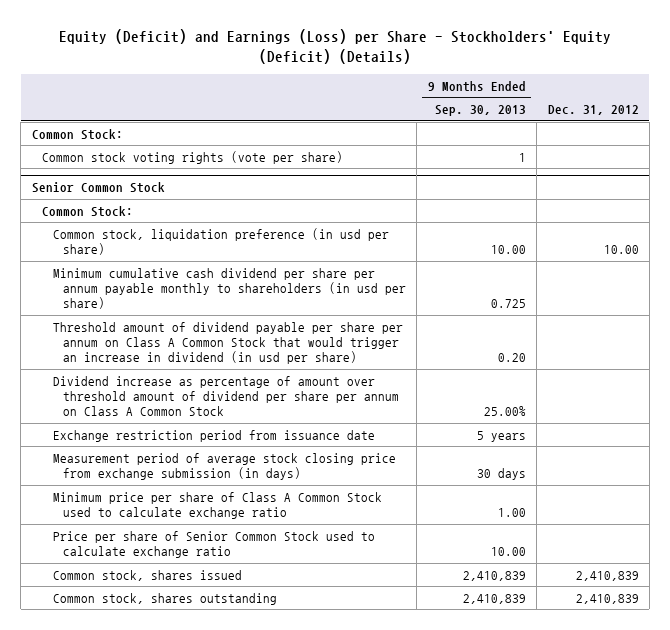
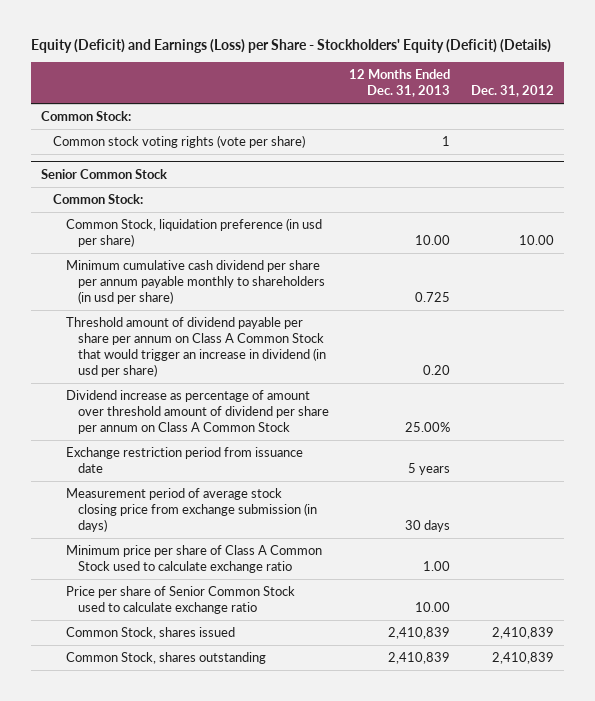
- | 9 Months Ended Sep. 30, 2013 | Dec. 31, 2012
+ | 12 Months Ended Dec. 31, 2013 | Dec. 31, 2012
@ Senior Common Stock
- Common stock, liquidation preference (in usd per share) | 10.00 | 10.00
+ Common Stock, liquidation preference (in usd per share) | 10.00 | 10.00
- Common stock, shares issued | 2,410,839 | 2,410,839
- Common stock, shares outstanding | 2,410,839 | 2,410,839
+ Common Stock, shares issued | 2,410,839 | 2,410,839
+ Common Stock, shares outstanding | 2,410,839 | 2,410,839

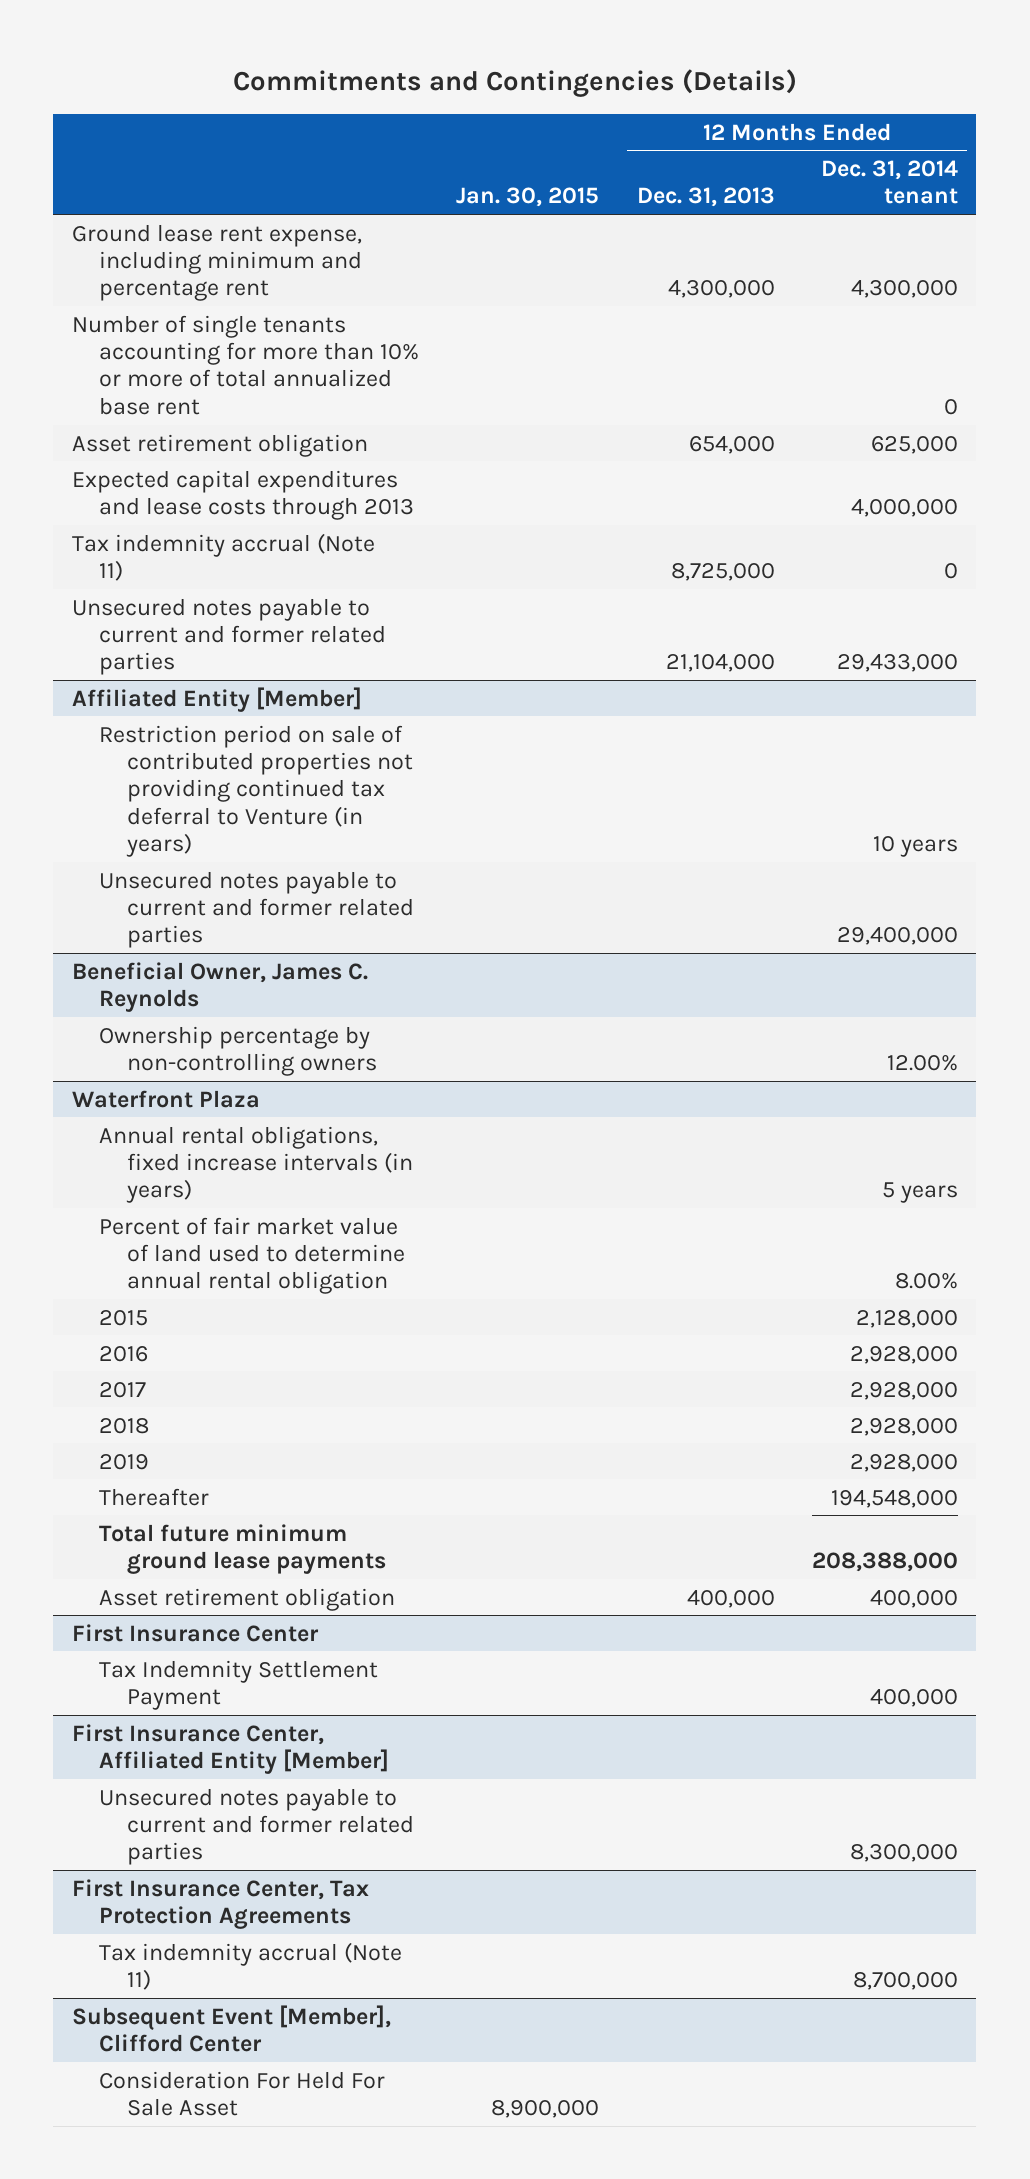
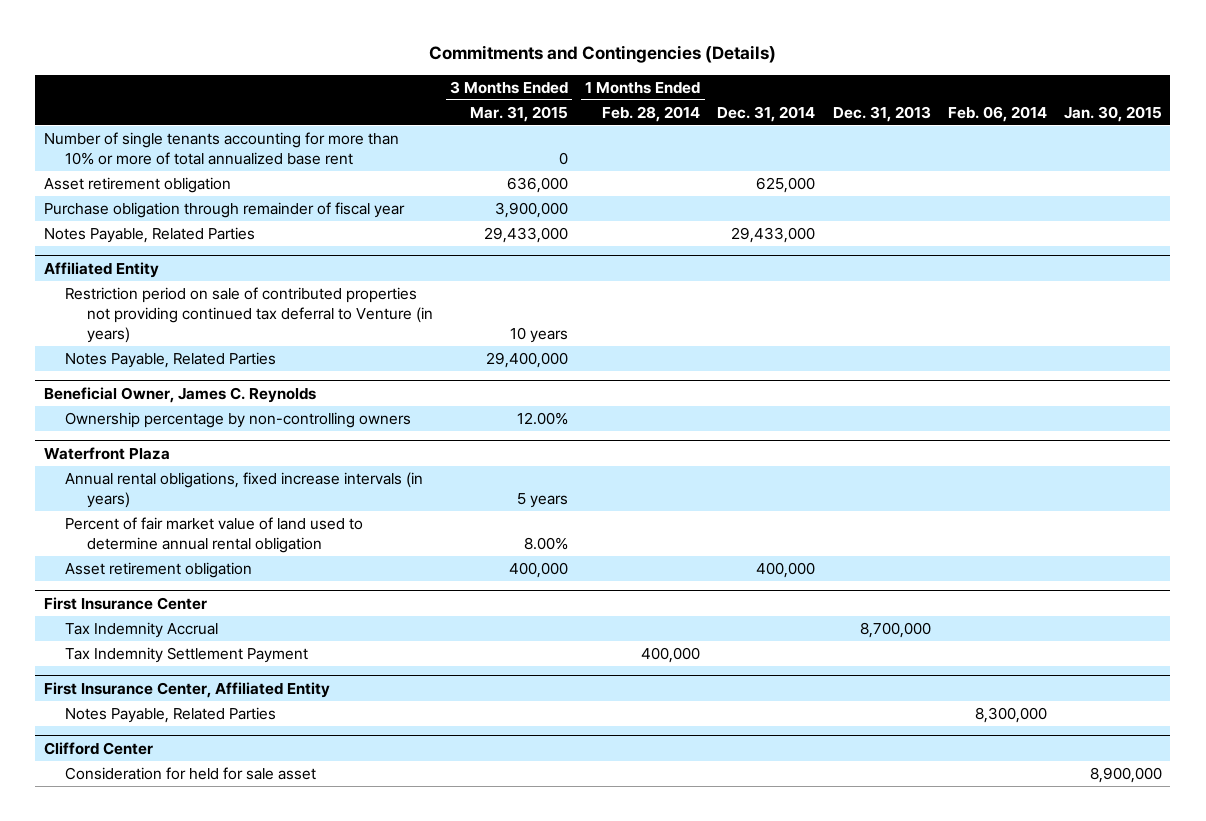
- | Jan. 30, 2015 | 12 Months Ended Dec. 31, 2013 | 12 Months Ended Dec. 31, 2014 tenant
+ | 3 Months Ended Mar. 31, 2015 | 1 Months Ended Feb. 28, 2014 | Dec. 31, 2014 | Dec. 31, 2013 | Feb. 06, 2014 | Jan. 30, 2015
- Ground lease rent expense, including minimum and percentage rent | | 4,300,000 | 4,300,000
- Expected capital expenditures and lease costs through 2013 | | | 4,000,000
- Tax indemnity accrual (Note 11) | | 8,725,000 | 0
- Unsecured notes payable to current and former related parties | | 21,104,000 | 29,433,000
- Affiliated Entity [Member]
+ Purchase obligation through remainder of fiscal year | 3,900,000 | | | | |
+ Notes Payable, Related Parties | 29,433,000 | | 29,433,000 | | |
+ Affiliated Entity
- Unsecured notes payable to current and former related parties | | | 29,400,000
+ Notes Payable, Related Parties | 29,400,000 | | | | |
@ Waterfront Plaza
- 2015 | | | 2,128,000
- 2016 | | | 2,928,000
- 2017 | | | 2,928,000
- 2018 | | | 2,928,000
- 2019 | | | 2,928,000
- Thereafter | | | 194,548,000
- Total future minimum ground lease payments | | | 208,388,000
@ First Insurance Center
+ Tax Indemnity Accrual | | | | 8,700,000 | |
- First Insurance Center, Affiliated Entity [Member]
- Unsecured notes payable to current and former related parties | | | 8,300,000
- First Insurance Center, Tax Protection Agreements
- Tax indemnity accrual (Note 11) | | | 8,700,000
- Subsequent Event [Member], Clifford Center
- Consideration For Held For Sale Asset | 8,900,000 | |
+ First Insurance Center, Affiliated Entity
+ Notes Payable, Related Parties | | | | | 8,300,000 |
+ Clifford Center
+ Consideration for held for sale asset | | | | | | 8,900,000

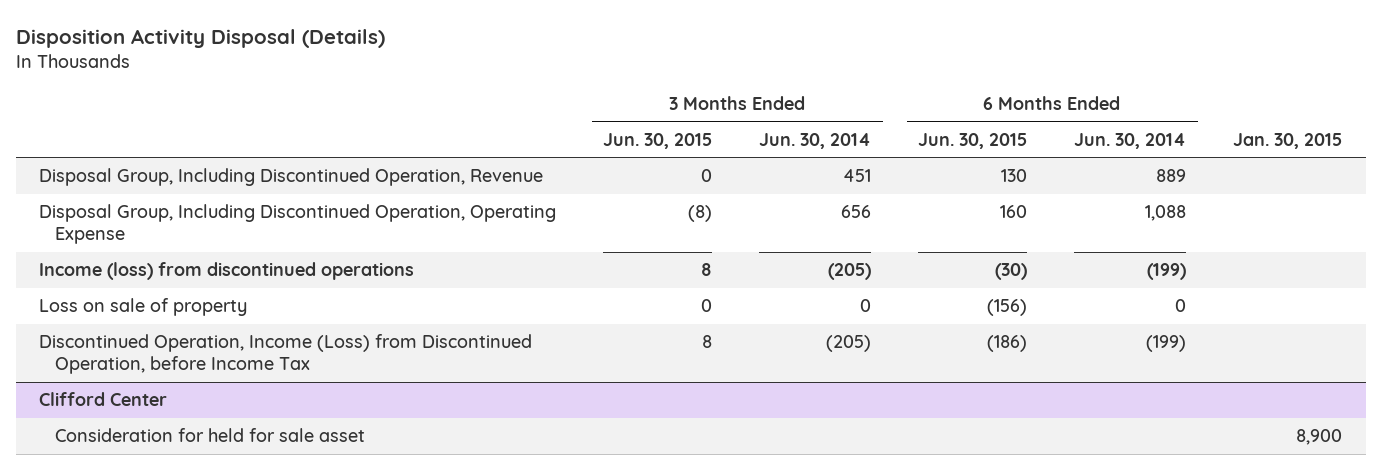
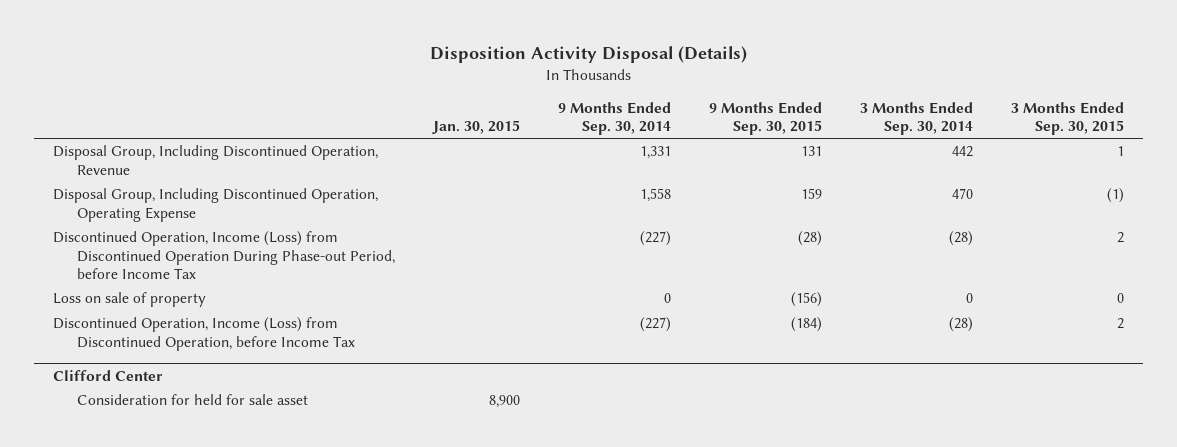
- | 3 Months Ended Jun. 30, 2015 | 3 Months Ended Jun. 30, 2014 | 6 Months Ended Jun. 30, 2015 | 6 Months Ended Jun. 30, 2014 | Jan. 30, 2015
+ | Jan. 30, 2015 | 9 Months Ended Sep. 30, 2014 | 9 Months Ended Sep. 30, 2015 | 3 Months Ended Sep. 30, 2014 | 3 Months Ended Sep. 30, 2015
- Income (loss) from discontinued operations | 8 | (205) | (30) | (199) |
+ Discontinued Operation, Income (Loss) from Discontinued Operation During Phase-out Period, before Income Tax | | (227) | (28) | (28) | 2

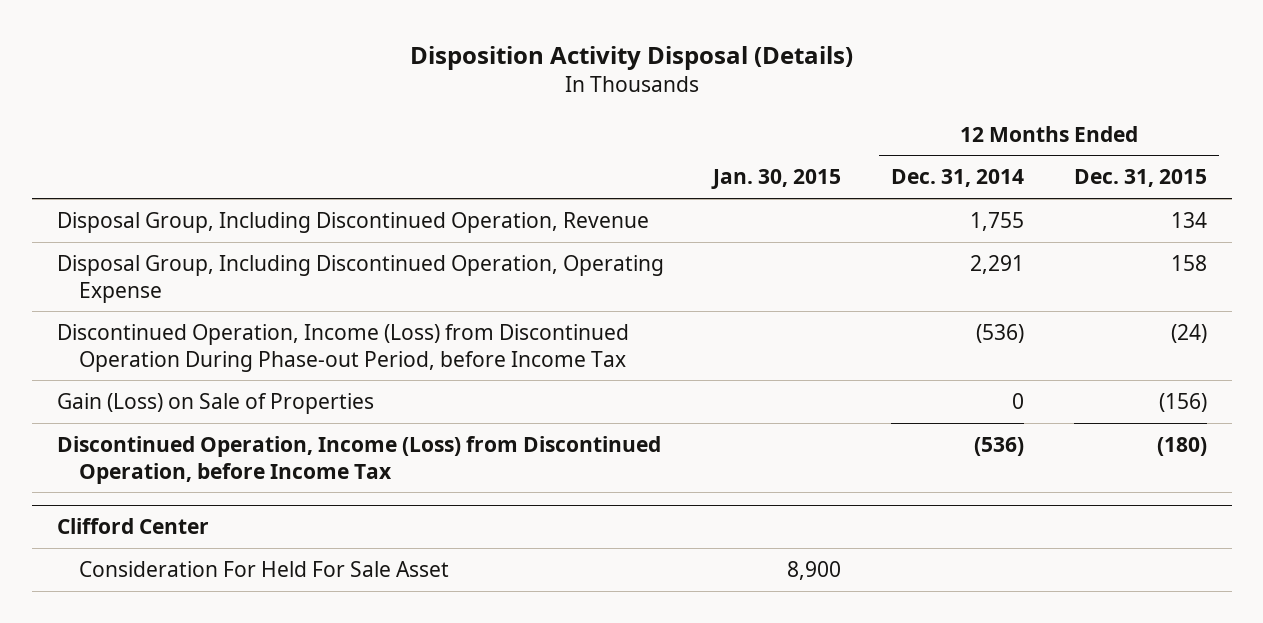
- | Jan. 30, 2015 | 9 Months Ended Sep. 30, 2014 | 9 Months Ended Sep. 30, 2015 | 3 Months Ended Sep. 30, 2014 | 3 Months Ended Sep. 30, 2015
+ | Jan. 30, 2015 | 12 Months Ended Dec. 31, 2014 | 12 Months Ended Dec. 31, 2015
- Loss on sale of property | | 0 | (156) | 0 | 0
+ Gain (Loss) on Sale of Properties | | 0 | (156)
@ Clifford Center
- Consideration for held for sale asset | 8,900 | | | |
+ Consideration For Held For Sale Asset | 8,900 | |

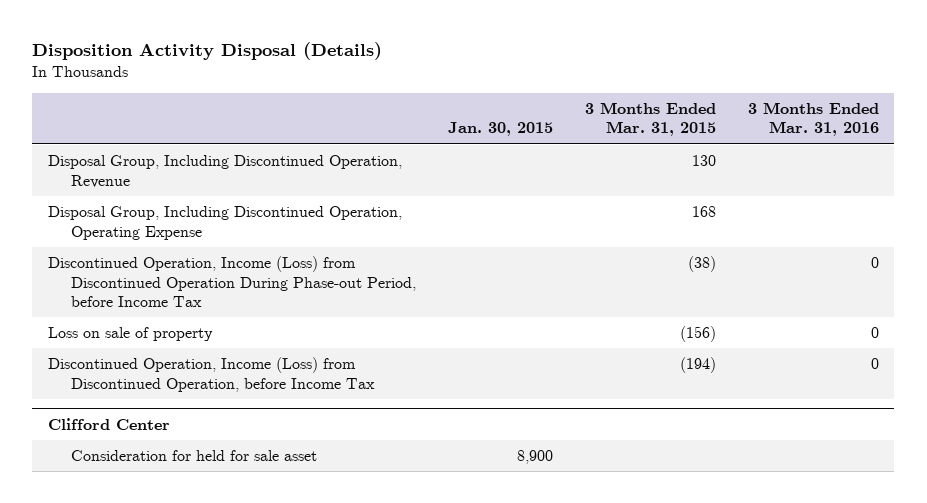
- | Jan. 30, 2015 | 12 Months Ended Dec. 31, 2014 | 12 Months Ended Dec. 31, 2015
+ | Jan. 30, 2015 | 3 Months Ended Mar. 31, 2015 | 3 Months Ended Mar. 31, 2016
- Gain (Loss) on Sale of Properties | | 0 | (156)
+ Loss on sale of property | | (156) | 0
@ Clifford Center
- Consideration For Held For Sale Asset | 8,900 | |
+ Consideration for held for sale asset | 8,900 | |

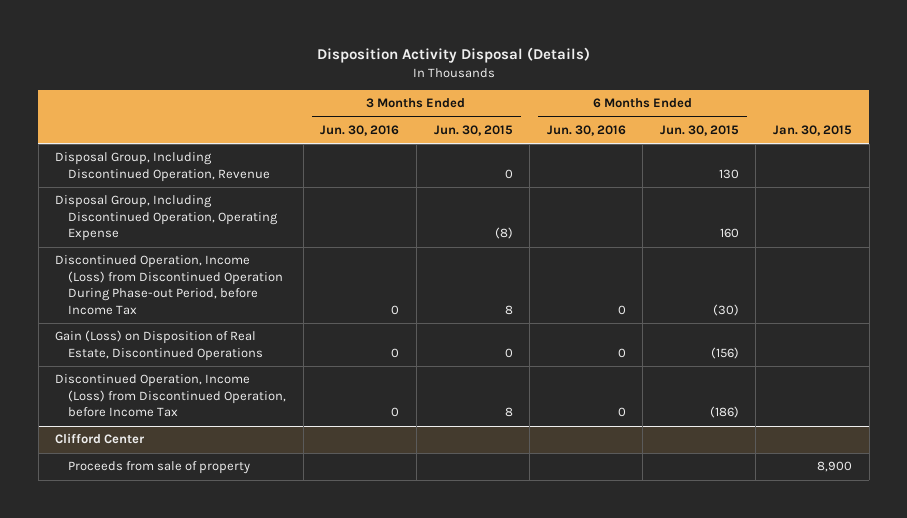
- | Jan. 30, 2015 | 3 Months Ended Mar. 31, 2015 | 3 Months Ended Mar. 31, 2016
+ | 3 Months Ended Jun. 30, 2016 | 3 Months Ended Jun. 30, 2015 | 6 Months Ended Jun. 30, 2016 | 6 Months Ended Jun. 30, 2015 | Jan. 30, 2015
- Loss on sale of property | | (156) | 0
+ Gain (Loss) on Disposition of Real Estate, Discontinued Operations | 0 | 0 | 0 | (156) |
@ Clifford Center
- Consideration for held for sale asset | 8,900 | |
+ Proceeds from sale of property | | | | | 8,900

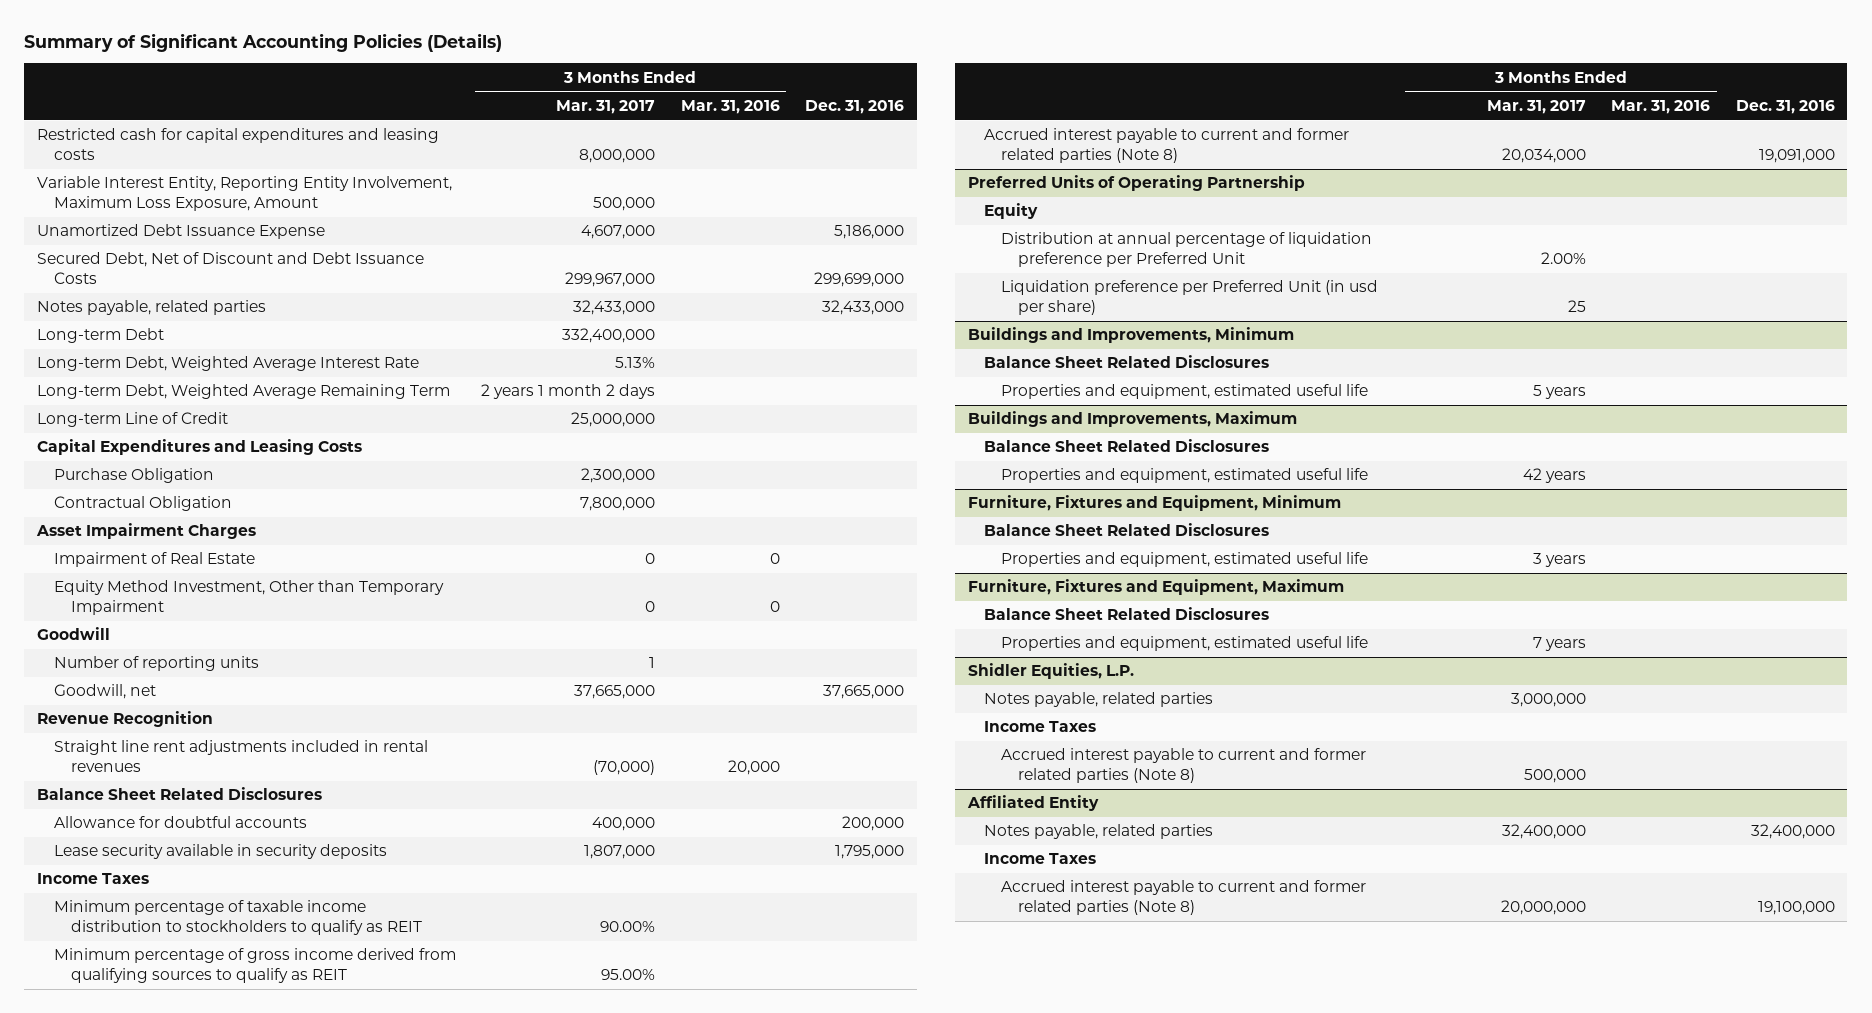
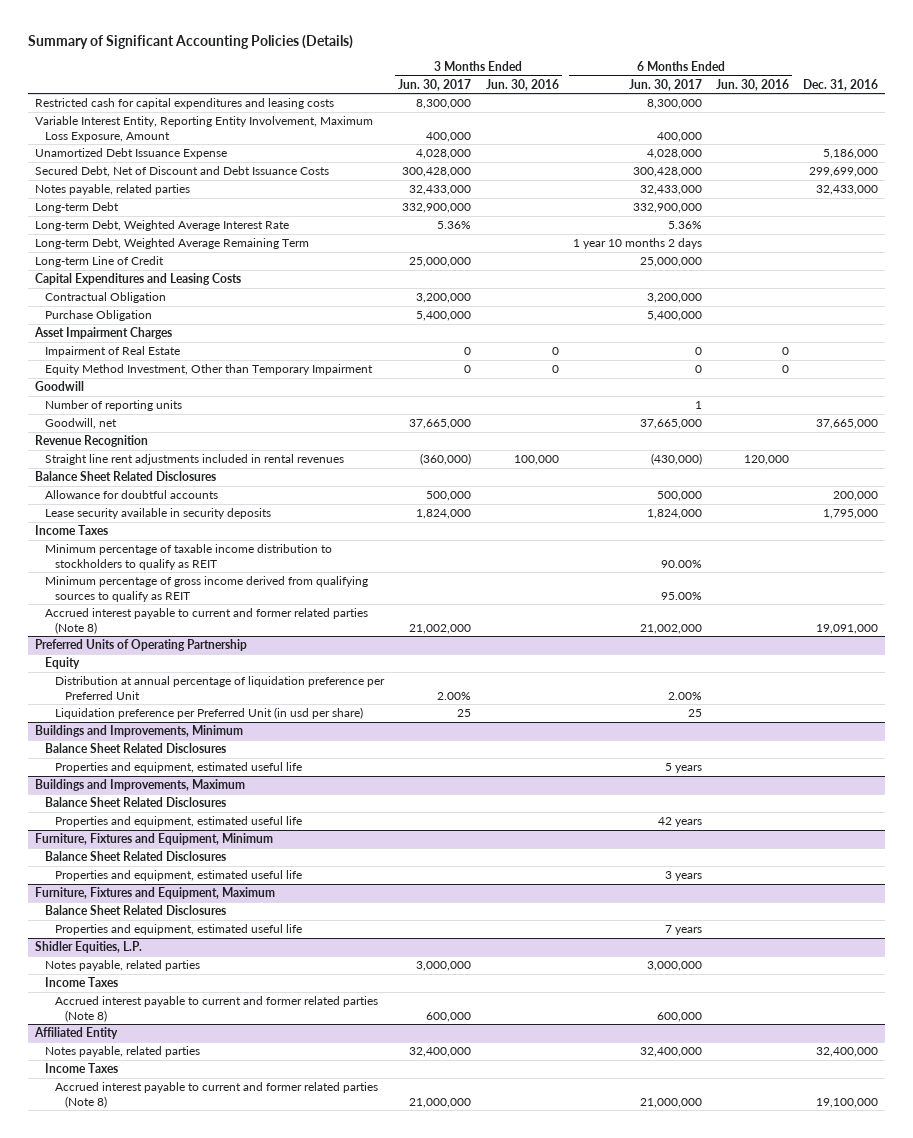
- | 3 Months Ended Mar. 31, 2017 | 3 Months Ended Mar. 31, 2016 | Dec. 31, 2016
+ | 3 Months Ended Jun. 30, 2017 | 3 Months Ended Jun. 30, 2016 | 6 Months Ended Jun. 30, 2017 | 6 Months Ended Jun. 30, 2016 | Dec. 31, 2016
moved down: Purchase Obligation | 5,400,000 | | 5,400,000 | |

